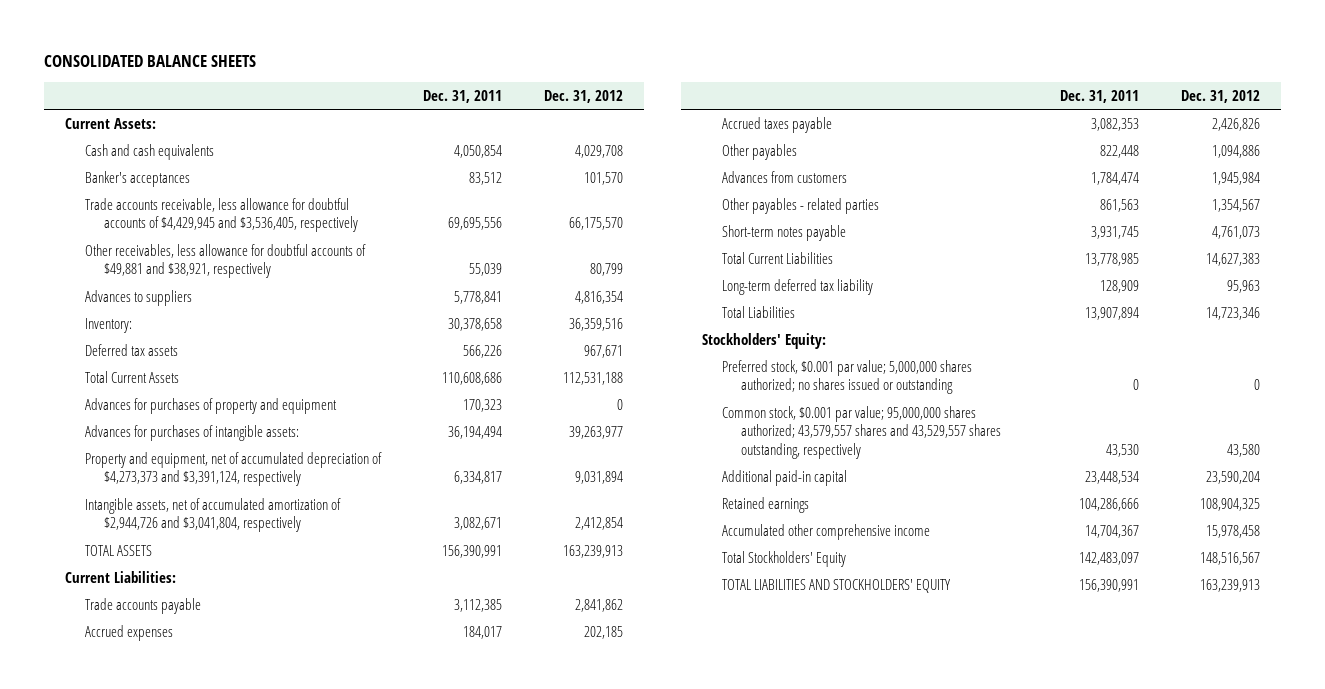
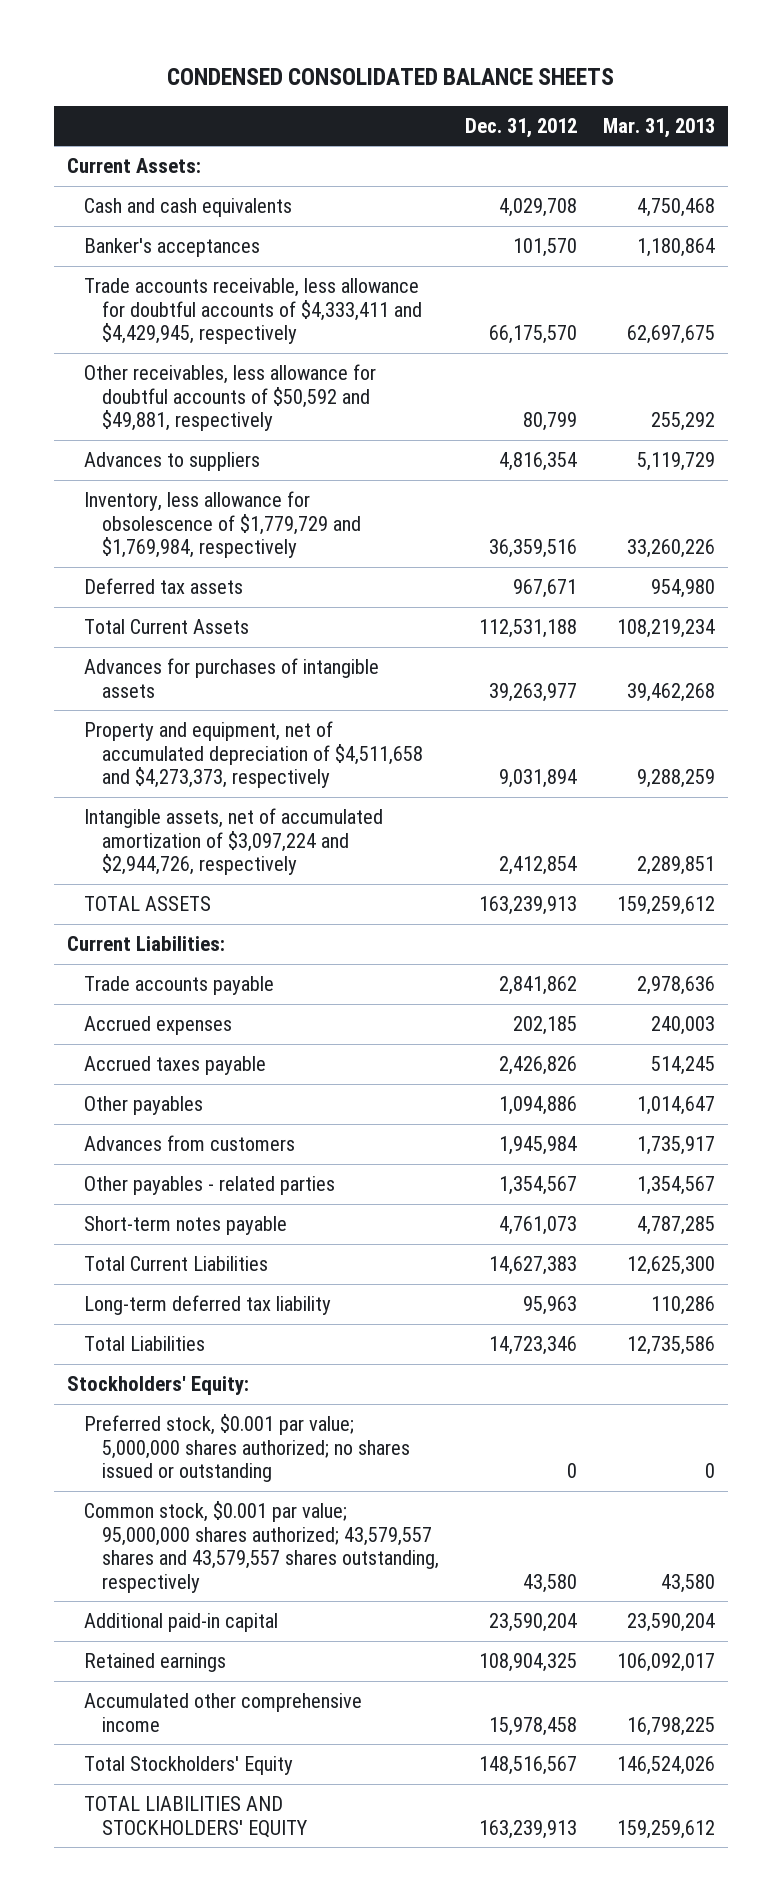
- CONSOLIDATED BALANCE SHEETS
+ CONDENSED CONSOLIDATED BALANCE SHEETS
- | Dec. 31, 2011 | Dec. 31, 2012
+ | Dec. 31, 2012 | Mar. 31, 2013
- Trade accounts receivable, less allowance for doubtful accounts of $4,429,945 and $3,536,405, respectively | 69,695,556 | 66,175,570
- Other receivables, less allowance for doubtful accounts of $49,881 and $38,921, respectively | 55,039 | 80,799
+ Trade accounts receivable, less allowance for doubtful accounts of $4,333,411 and $4,429,945, respectively | 66,175,570 | 62,697,675
+ Other receivables, less allowance for doubtful accounts of $50,592 and $49,881, respectively | 80,799 | 255,292
- Inventory: | 30,378,658 | 36,359,516
+ Inventory, less allowance for obsolescence of $1,779,729 and $1,769,984, respectively | 36,359,516 | 33,260,226
- Advances for purchases of property and equipment | 170,323 | 0
- Advances for purchases of intangible assets: | 36,194,494 | 39,263,977
- Property and equipment, net of accumulated depreciation of $4,273,373 and $3,391,124, respectively | 6,334,817 | 9,031,894
- Intangible assets, net of accumulated amortization of $2,944,726 and $3,041,804, respectively | 3,082,671 | 2,412,854
+ Advances for purchases of intangible assets | 39,263,977 | 39,462,268
+ Property and equipment, net of accumulated depreciation of $4,511,658 and $4,273,373, respectively | 9,031,894 | 9,288,259
+ Intangible assets, net of accumulated amortization of $3,097,224 and $2,944,726, respectively | 2,412,854 | 2,289,851
- Common stock, $0.001 par value; 95,000,000 shares authorized; 43,579,557 shares and 43,529,557 shares outstanding, respectively | 43,530 | 43,580
+ Common stock, $0.001 par value; 95,000,000 shares authorized; 43,579,557 shares and 43,579,557 shares outstanding, respectively | 43,580 | 43,580

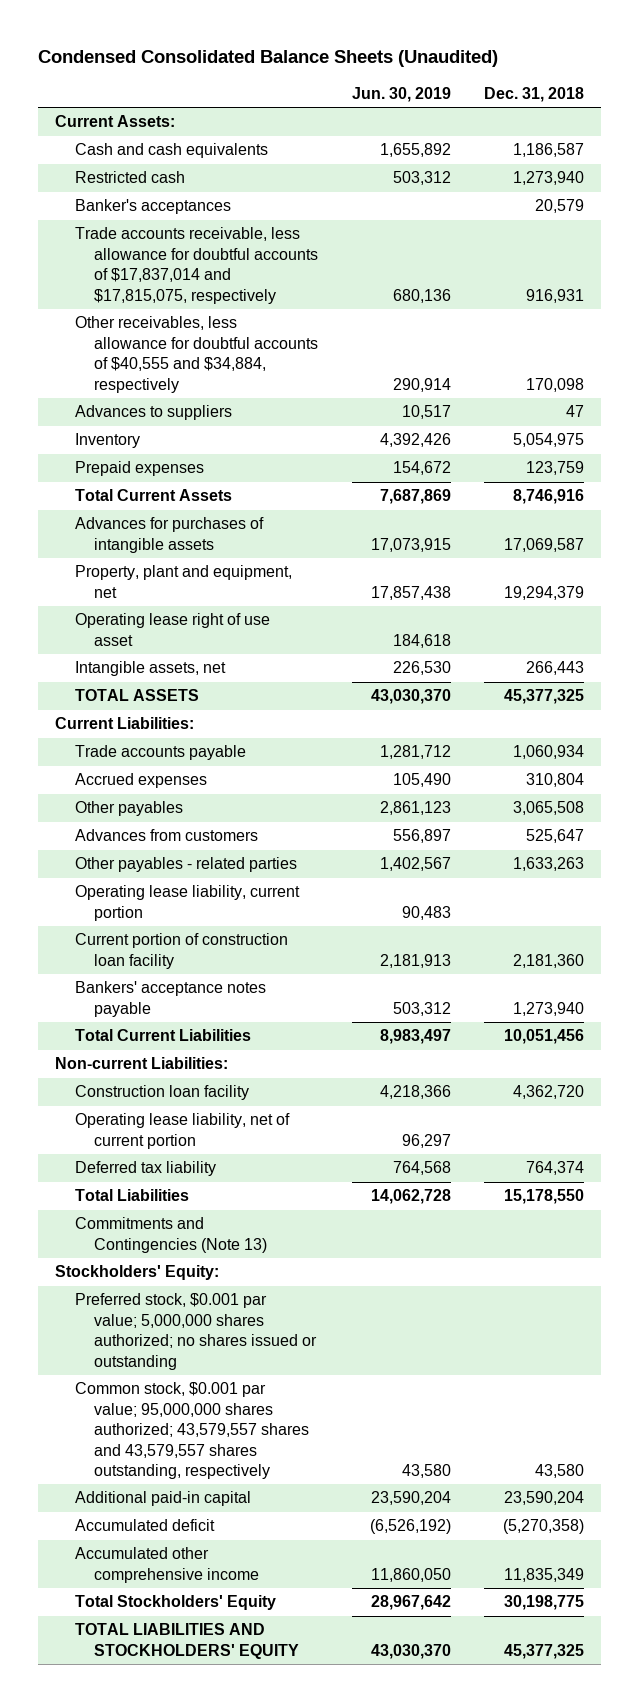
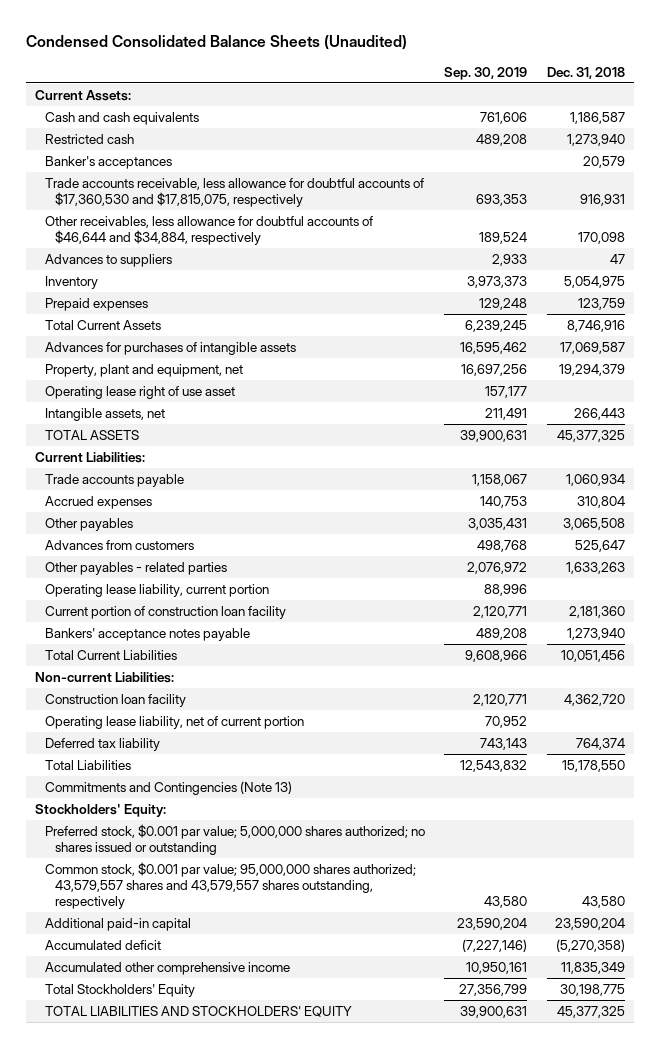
- | Jun. 30, 2019 | Dec. 31, 2018
+ | Sep. 30, 2019 | Dec. 31, 2018
- Trade accounts receivable, less allowance for doubtful accounts of $17,837,014 and $17,815,075, respectively | 680,136 | 916,931
- Other receivables, less allowance for doubtful accounts of $40,555 and $34,884, respectively | 290,914 | 170,098
+ Trade accounts receivable, less allowance for doubtful accounts of $17,360,530 and $17,815,075, respectively | 693,353 | 916,931
+ Other receivables, less allowance for doubtful accounts of $46,644 and $34,884, respectively | 189,524 | 170,098

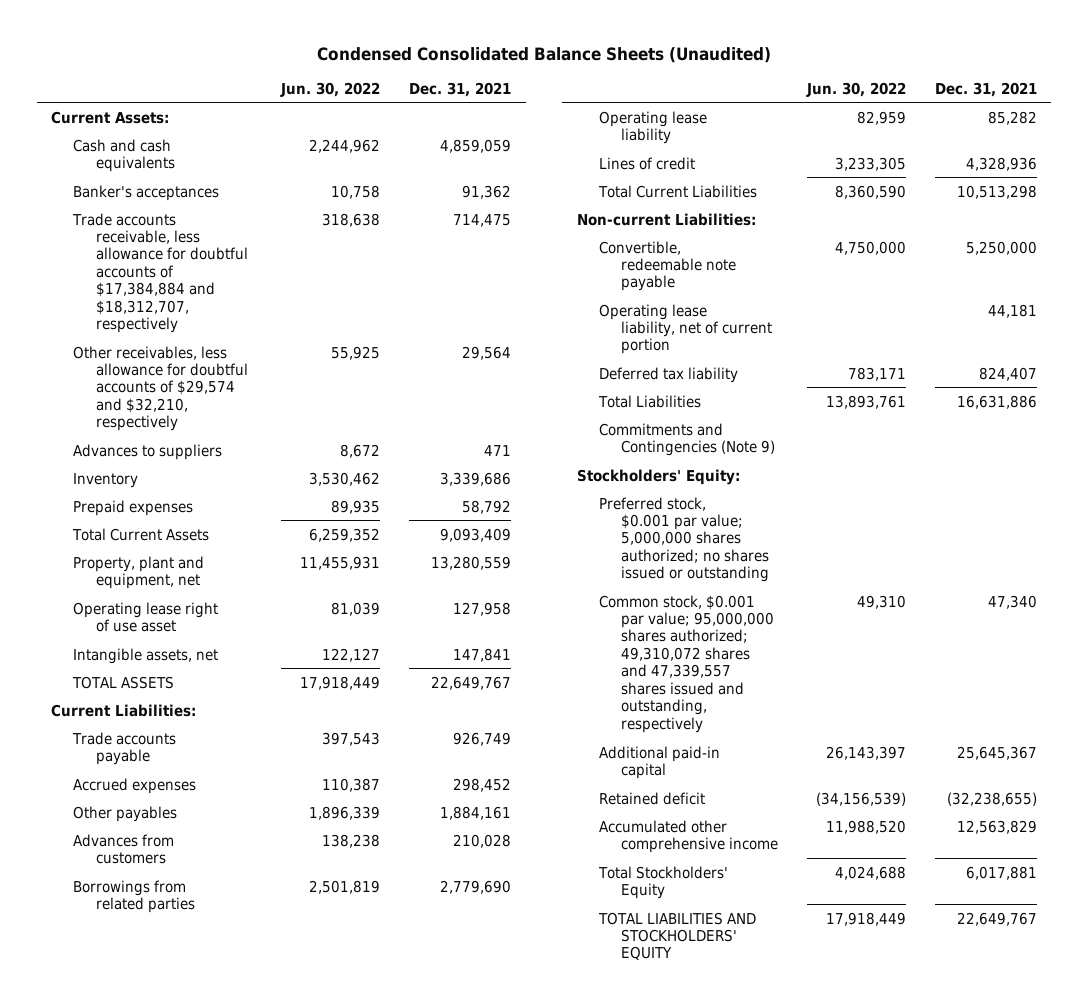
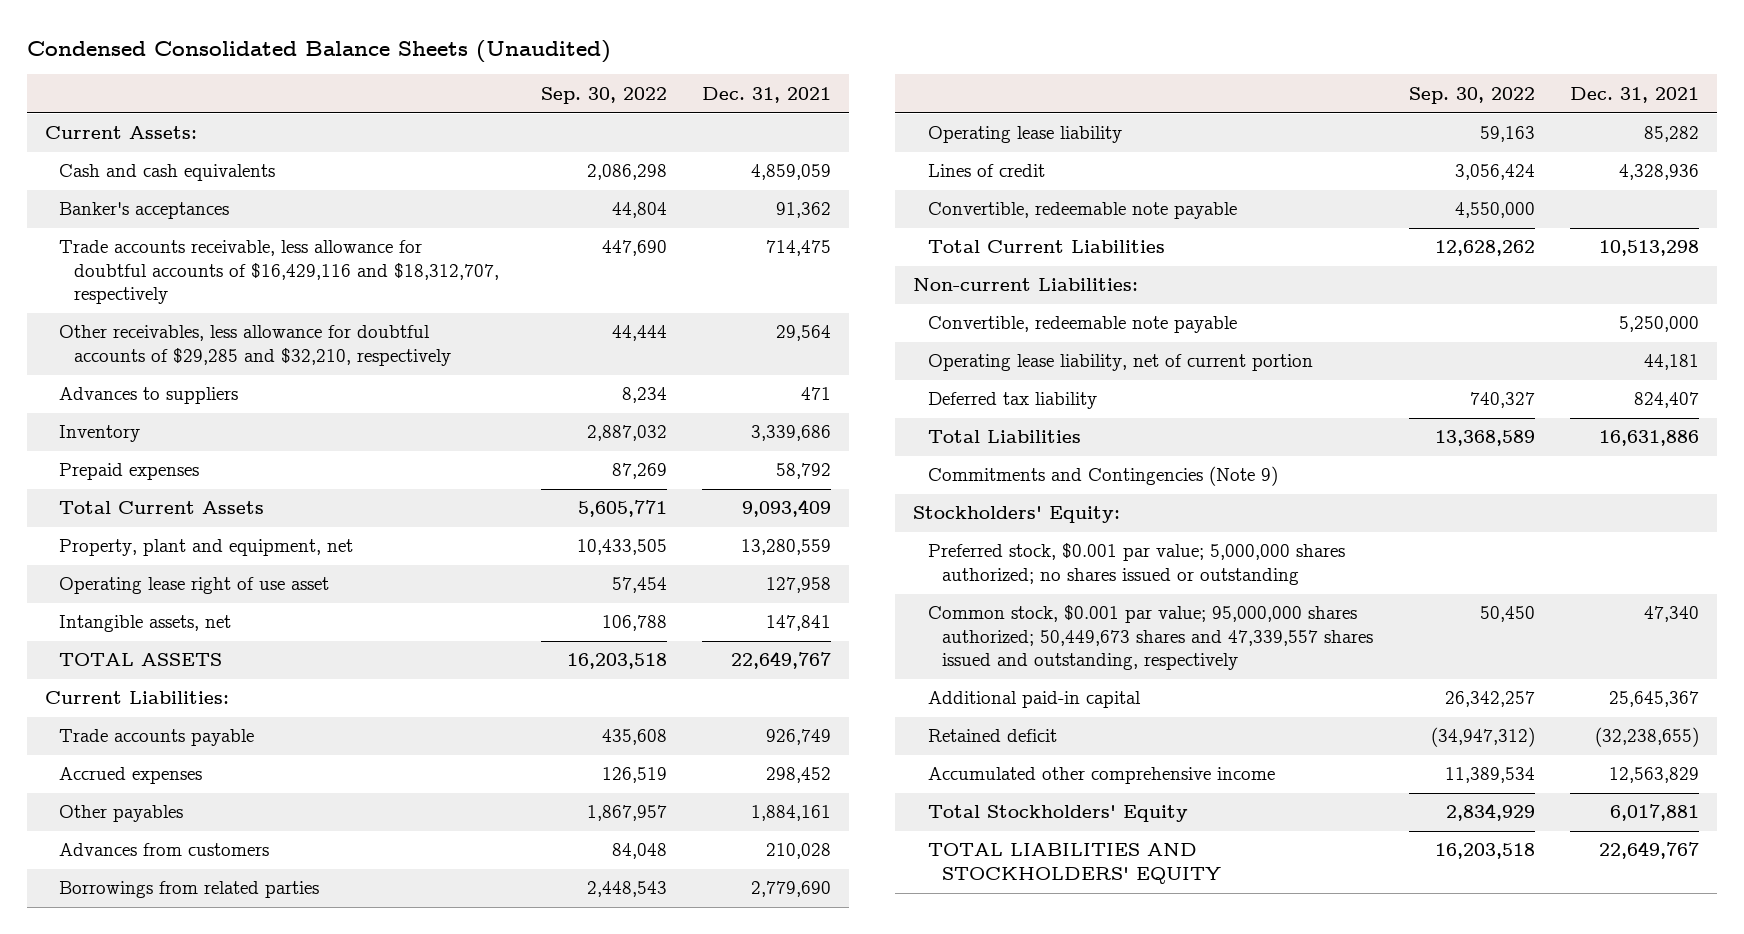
- | Jun. 30, 2022 | Dec. 31, 2021
+ | Sep. 30, 2022 | Dec. 31, 2021
- Trade accounts receivable, less allowance for doubtful accounts of $17,384,884 and $18,312,707, respectively | 318,638 | 714,475
- Other receivables, less allowance for doubtful accounts of $29,574 and $32,210, respectively | 55,925 | 29,564
+ Trade accounts receivable, less allowance for doubtful accounts of $16,429,116 and $18,312,707, respectively | 447,690 | 714,475
+ Other receivables, less allowance for doubtful accounts of $29,285 and $32,210, respectively | 44,444 | 29,564
+ Convertible, redeemable note payable | 4,550,000 |
- Common stock, $0.001 par value; 95,000,000 shares authorized; 49,310,072 shares and 47,339,557 shares issued and outstanding, respectively | 49,310 | 47,340
+ Common stock, $0.001 par value; 95,000,000 shares authorized; 50,449,673 shares and 47,339,557 shares issued and outstanding, respectively | 50,450 | 47,340

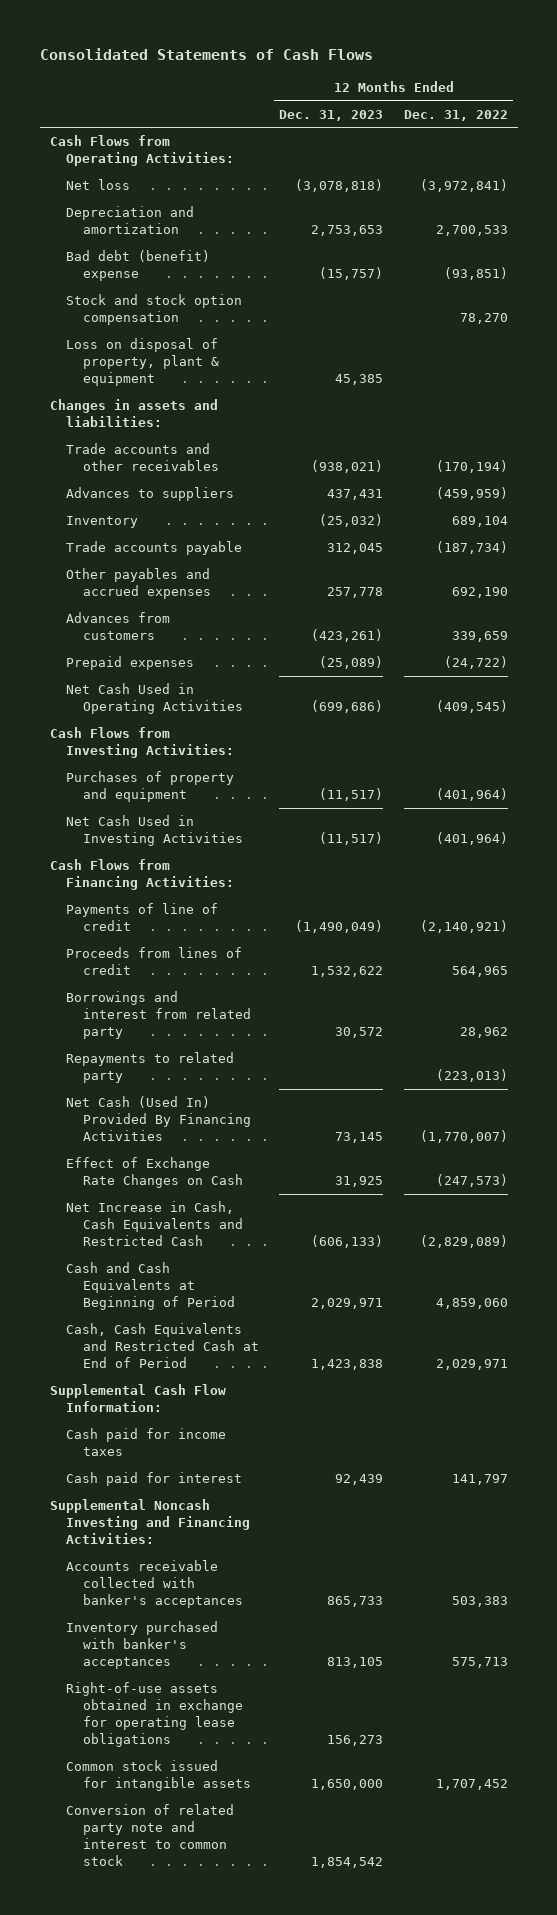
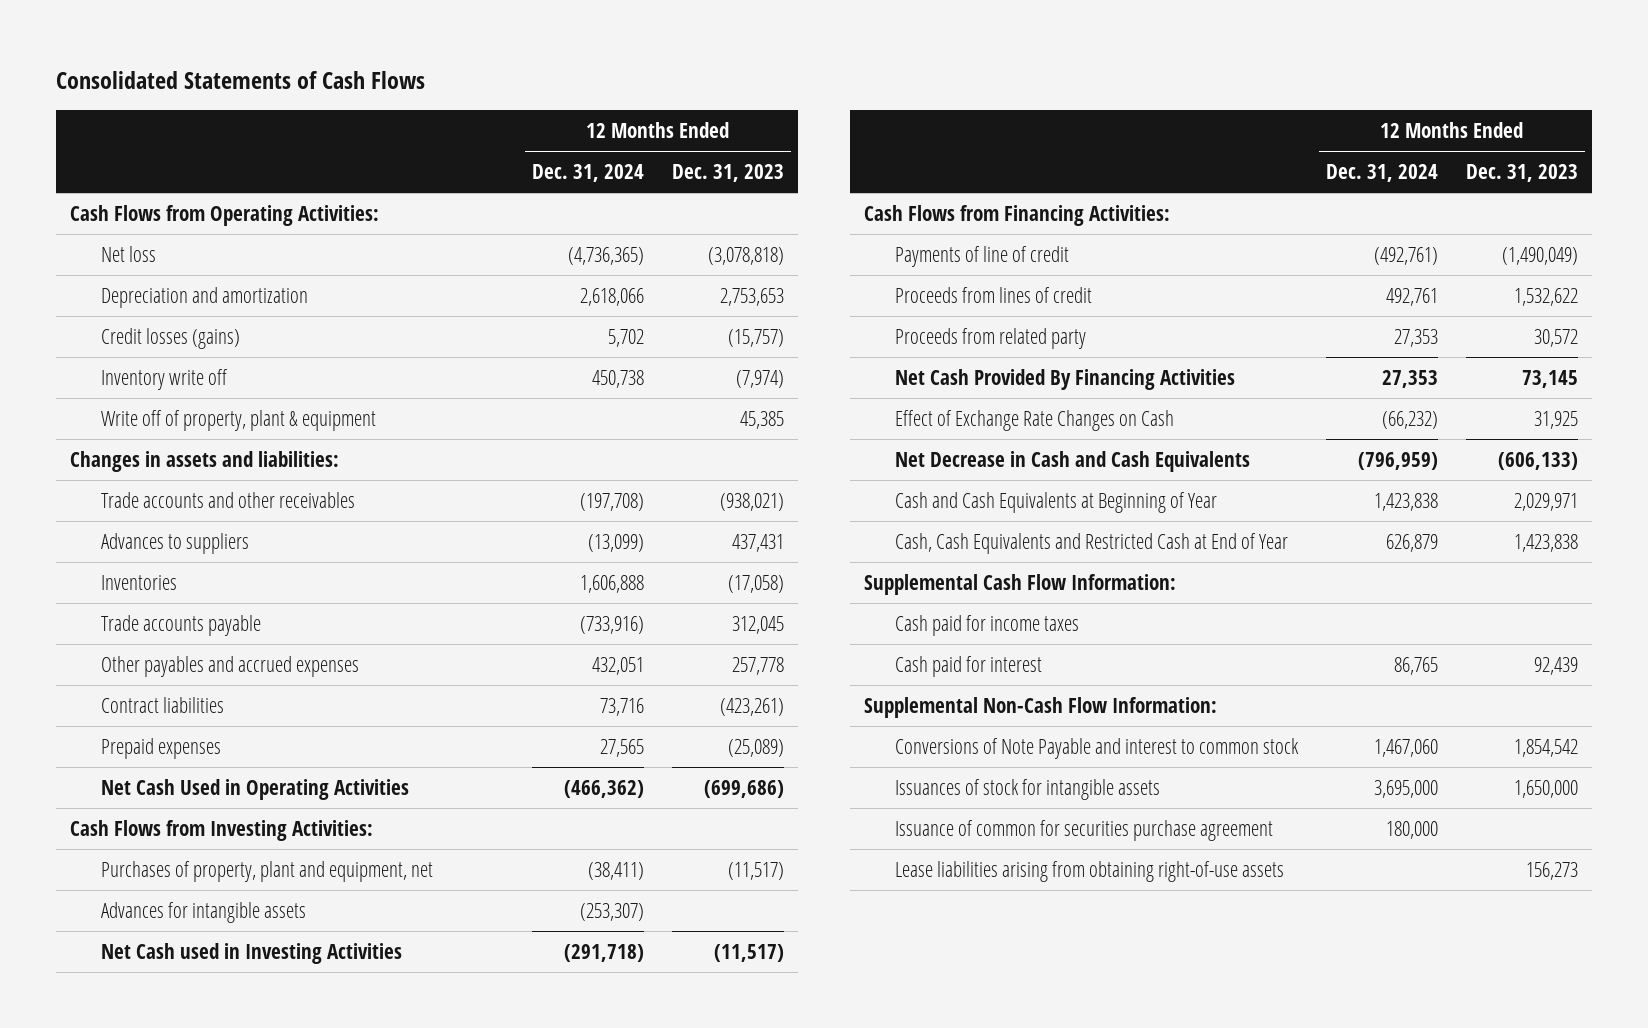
- | 12 Months Ended Dec. 31, 2023 | 12 Months Ended Dec. 31, 2022
+ | 12 Months Ended Dec. 31, 2024 | 12 Months Ended Dec. 31, 2023
- Bad debt (benefit) expense | (15,757) | (93,851)
- Stock and stock option compensation | | 78,270
- Loss on disposal of property, plant & equipment | 45,385 |
+ Credit losses (gains) | 5,702 | (15,757)
+ Inventory write off | 450,738 | (7,974)
+ Write off of property, plant & equipment | | 45,385
- Inventory | (25,032) | 689,104
+ Inventories | 1,606,888 | (17,058)
- Advances from customers | (423,261) | 339,659
+ Contract liabilities | 73,716 | (423,261)
- Purchases of property and equipment | (11,517) | (401,964)
- Net Cash Used in Investing Activities | (11,517) | (401,964)
+ Purchases of property, plant and equipment, net | (38,411) | (11,517)
+ Advances for intangible assets | (253,307) |
+ Net Cash used in Investing Activities | (291,718) | (11,517)
- Borrowings and interest from related party | 30,572 | 28,962
- Repayments to related party | | (223,013)
- Net Cash (Used In) Provided By Financing Activities | 73,145 | (1,770,007)
+ Proceeds from related party | 27,353 | 30,572
+ Net Cash Provided By Financing Activities | 27,353 | 73,145
- Net Increase in Cash, Cash Equivalents and Restricted Cash | (606,133) | (2,829,089)
- Cash and Cash Equivalents at Beginning of Period | 2,029,971 | 4,859,060
- Cash, Cash Equivalents and Restricted Cash at End of Period | 1,423,838 | 2,029,971
+ Net Decrease in Cash and Cash Equivalents | (796,959) | (606,133)
+ Cash and Cash Equivalents at Beginning of Year | 1,423,838 | 2,029,971
+ Cash, Cash Equivalents and Restricted Cash at End of Year | 626,879 | 1,423,838
- Supplemental Noncash Investing and Financing Activities:
- Accounts receivable collected with banker's acceptances | 865,733 | 503,383
- Inventory purchased with banker's acceptances | 813,105 | 575,713
- Right-of-use assets obtained in exchange for operating lease obligations | 156,273 |
- Common stock issued for intangible assets | 1,650,000 | 1,707,452
- Conversion of related party note and interest to common stock | 1,854,542 |
+ Supplemental Non-Cash Flow Information:
+ Conversions of Note Payable and interest to common stock | 1,467,060 | 1,854,542
+ Issuances of stock for intangible assets | 3,695,000 | 1,650,000
+ Issuance of common for securities purchase agreement | 180,000 |
+ Lease liabilities arising from obtaining right-of-use assets | | 156,273

